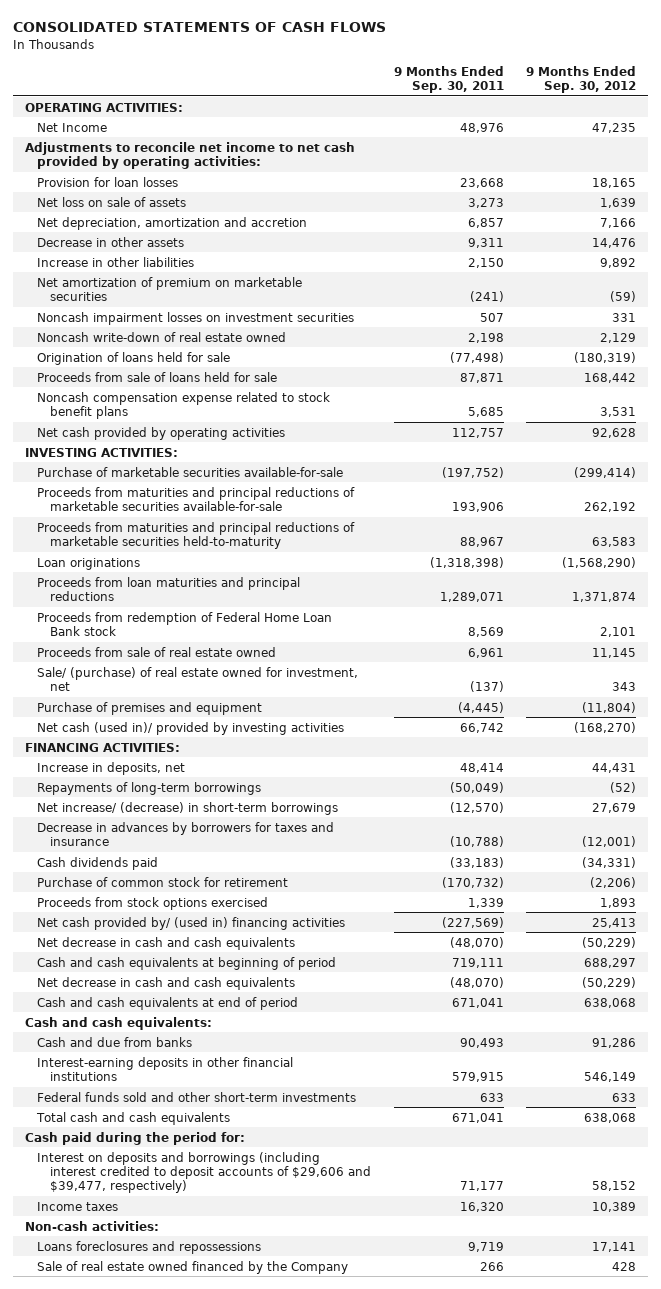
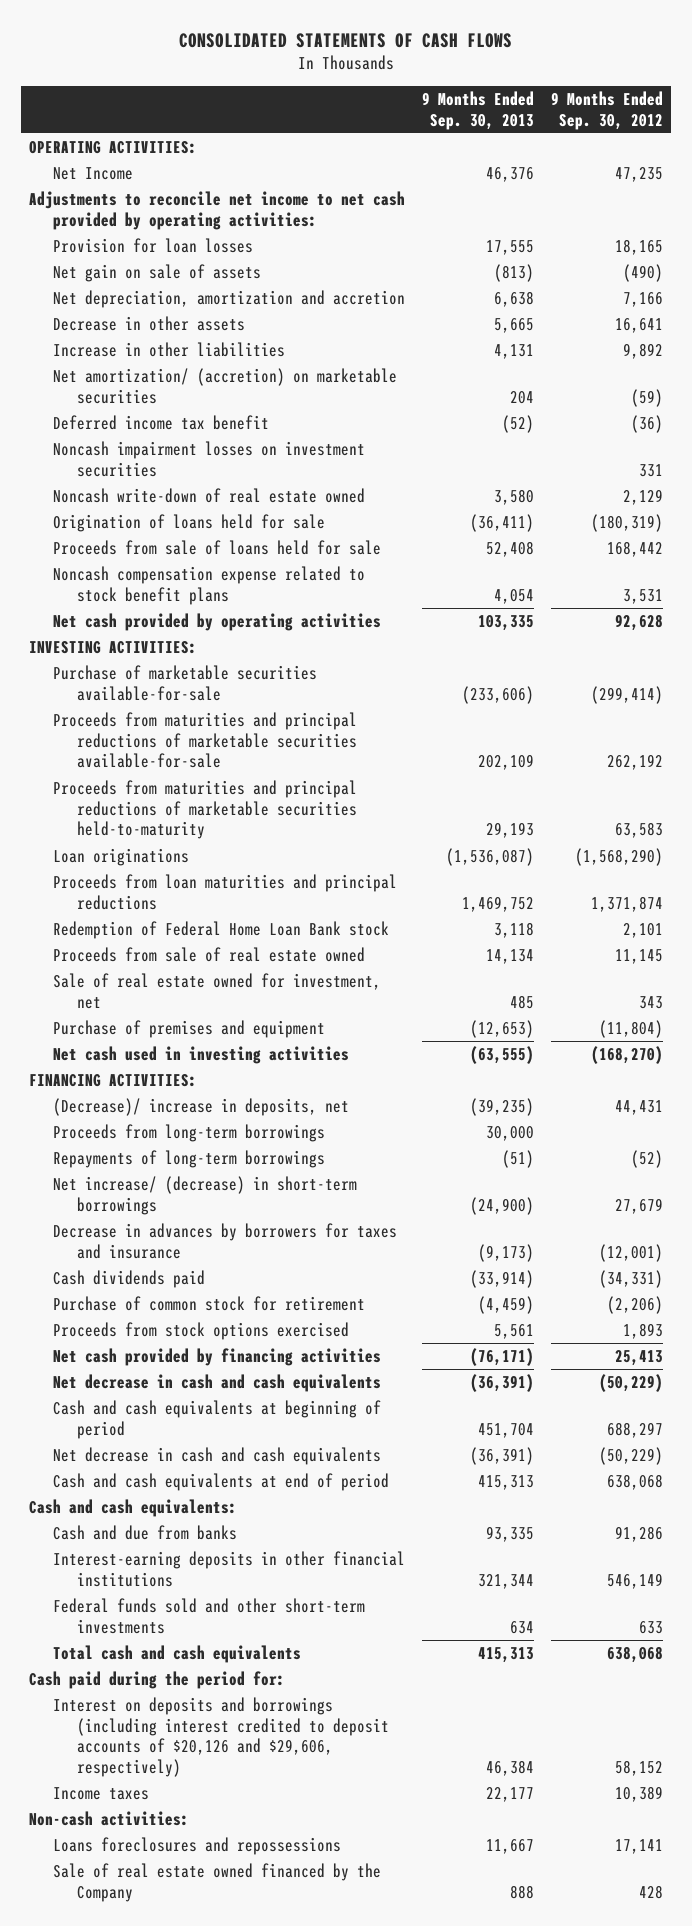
- | 9 Months Ended Sep. 30, 2011 | 9 Months Ended Sep. 30, 2012
+ | 9 Months Ended Sep. 30, 2013 | 9 Months Ended Sep. 30, 2012
- Net loss on sale of assets | 3,273 | 1,639
+ Net gain on sale of assets | (813) | (490)
- Decrease in other assets | 9,311 | 14,476
+ Decrease in other assets | 5,665 | 16,641
- Net amortization of premium on marketable securities | (241) | (59)
+ Net amortization/ (accretion) on marketable securities | 204 | (59)
+ Deferred income tax benefit | (52) | (36)
- Proceeds from redemption of Federal Home Loan Bank stock | 8,569 | 2,101
+ Redemption of Federal Home Loan Bank stock | 3,118 | 2,101
- Sale/ (purchase) of real estate owned for investment, net | (137) | 343
+ Sale of real estate owned for investment, net | 485 | 343
- Net cash (used in)/ provided by investing activities | 66,742 | (168,270)
+ Net cash used in investing activities | (63,555) | (168,270)
- Increase in deposits, net | 48,414 | 44,431
+ (Decrease)/ increase in deposits, net | (39,235) | 44,431
+ Proceeds from long-term borrowings | 30,000 |
- Net cash provided by/ (used in) financing activities | (227,569) | 25,413
+ Net cash provided by financing activities | (76,171) | 25,413
- Interest on deposits and borrowings (including interest credited to deposit accounts of $29,606 and $39,477, respectively) | 71,177 | 58,152
+ Interest on deposits and borrowings (including interest credited to deposit accounts of $20,126 and $29,606, respectively) | 46,384 | 58,152

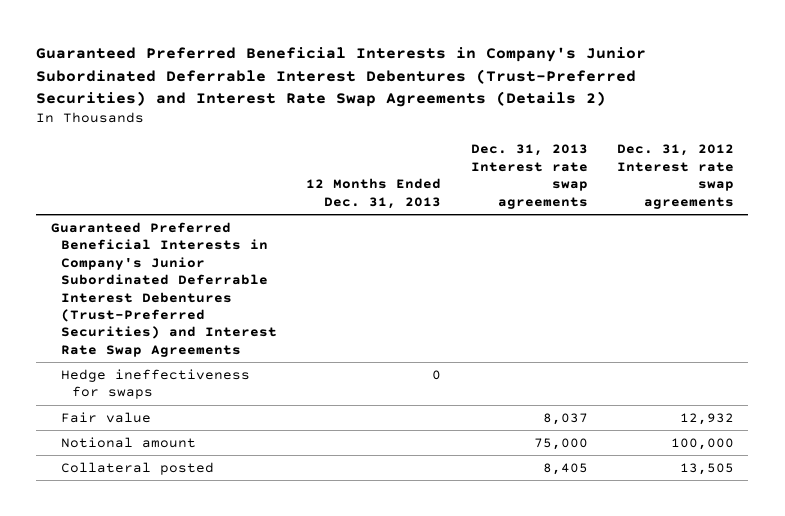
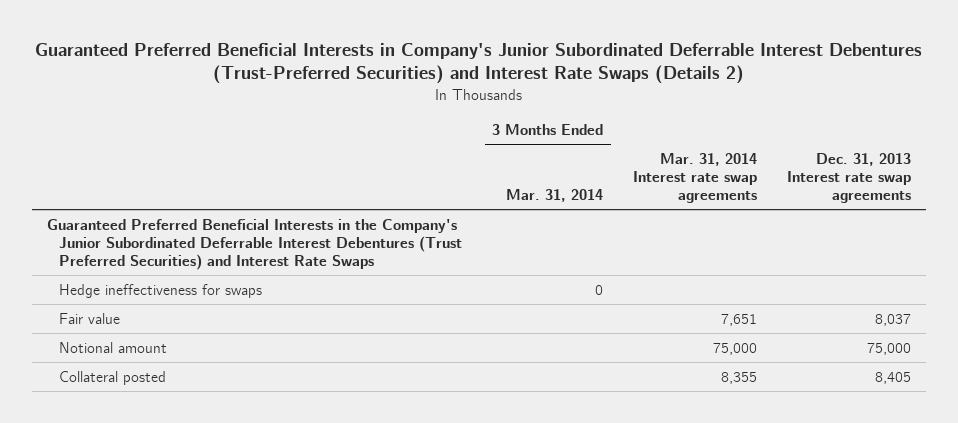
- Guaranteed Preferred Beneficial Interests in Company's Junior Subordinated Deferrable Interest Debentures (Trust-Preferred Securities) and Interest Rate Swap Agreements (Details 2)
+ Guaranteed Preferred Beneficial Interests in Company's Junior Subordinated Deferrable Interest Debentures (Trust-Preferred Securities) and Interest Rate Swaps (Details 2)
- | 12 Months Ended Dec. 31, 2013 | Dec. 31, 2013 Interest rate swap agreements | Dec. 31, 2012 Interest rate swap agreements
+ | 3 Months Ended Mar. 31, 2014 | Mar. 31, 2014 Interest rate swap agreements | Dec. 31, 2013 Interest rate swap agreements
- Guaranteed Preferred Beneficial Interests in Company's Junior Subordinated Deferrable Interest Debentures (Trust-Preferred Securities) and Interest Rate Swap Agreements
+ Guaranteed Preferred Beneficial Interests in the Company's Junior Subordinated Deferrable Interest Debentures (Trust Preferred Securities) and Interest Rate Swaps

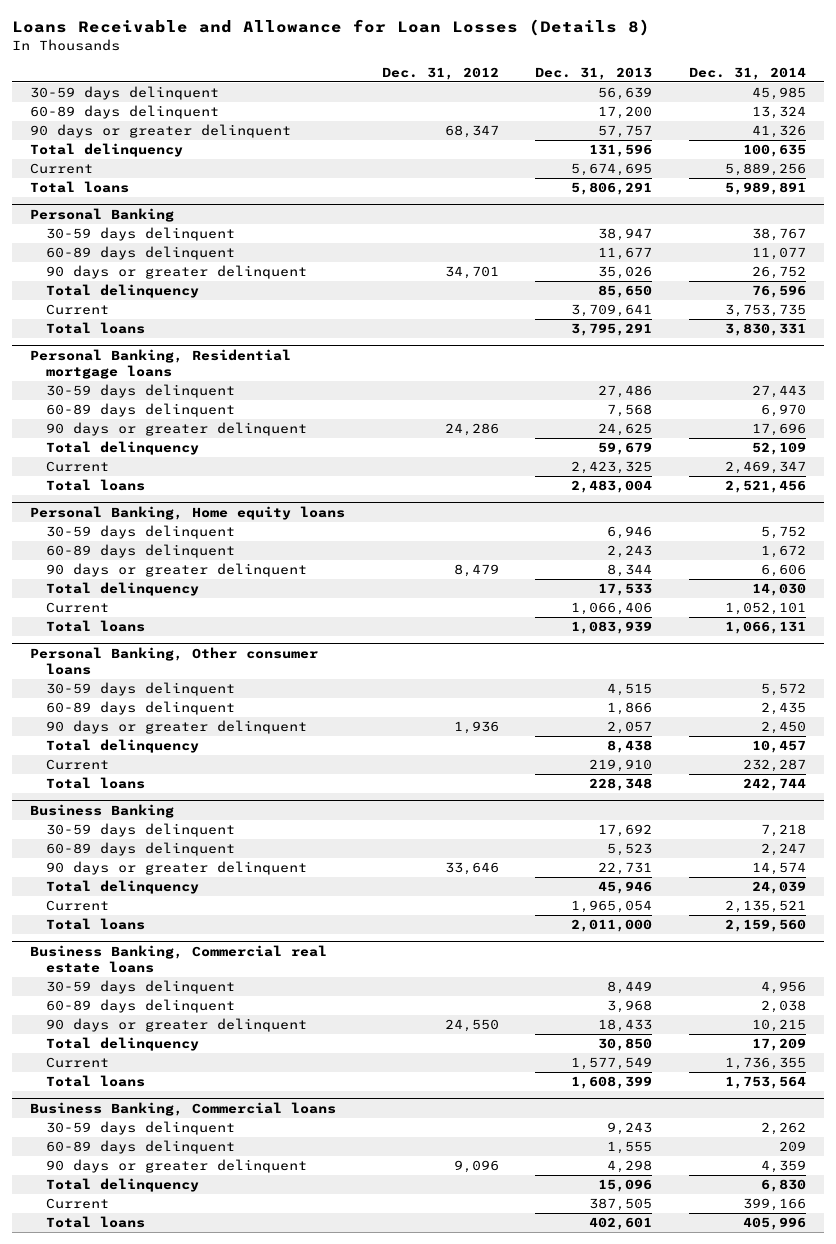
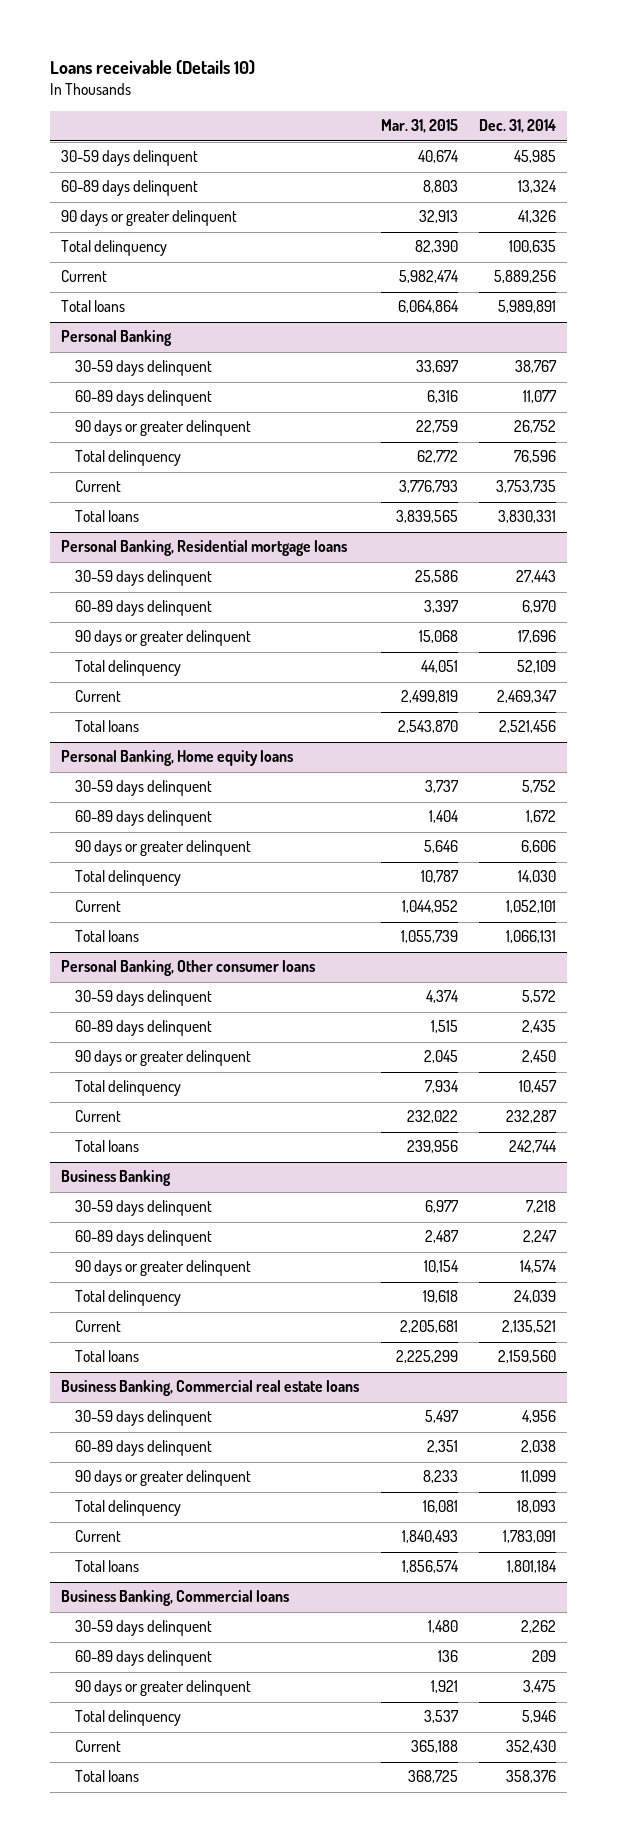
- Loans Receivable and Allowance for Loan Losses (Details 8)
+ Loans receivable (Details 10)
- | Dec. 31, 2012 | Dec. 31, 2013 | Dec. 31, 2014
+ | Mar. 31, 2015 | Dec. 31, 2014
@ Business Banking, Commercial real estate loans
- 90 days or greater delinquent | 24,550 | 18,433 | 10,215
- Total delinquency | | 30,850 | 17,209
- Current | | 1,577,549 | 1,736,355
- Total loans | | 1,608,399 | 1,753,564
+ 90 days or greater delinquent | 8,233 | 11,099
+ Total delinquency | 16,081 | 18,093
+ Current | 1,840,493 | 1,783,091
+ Total loans | 1,856,574 | 1,801,184
@ Business Banking, Commercial loans
- 90 days or greater delinquent | 9,096 | 4,298 | 4,359
- Total delinquency | | 15,096 | 6,830
- Current | | 387,505 | 399,166
- Total loans | | 402,601 | 405,996
+ 90 days or greater delinquent | 1,921 | 3,475
+ Total delinquency | 3,537 | 5,946
+ Current | 365,188 | 352,430
+ Total loans | 368,725 | 358,376

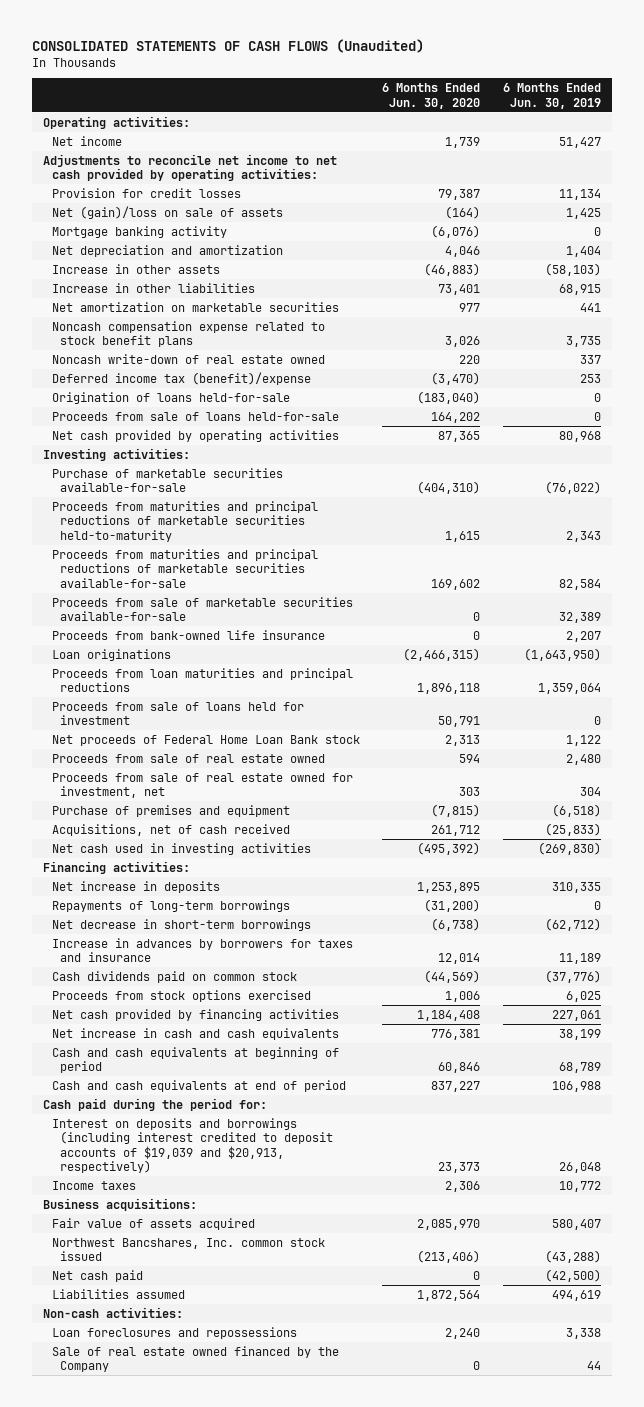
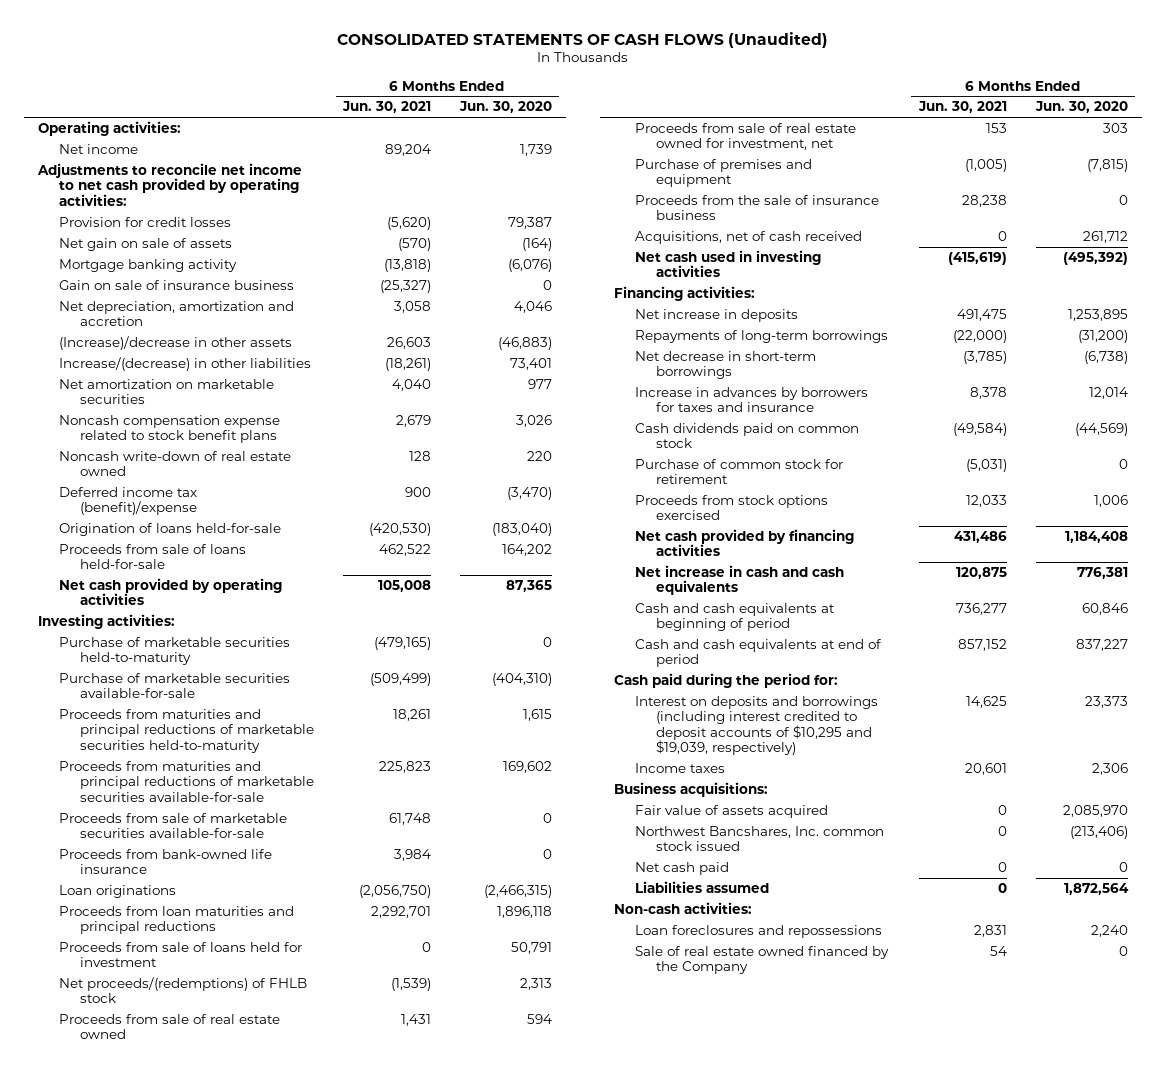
- | 6 Months Ended Jun. 30, 2020 | 6 Months Ended Jun. 30, 2019
+ | 6 Months Ended Jun. 30, 2021 | 6 Months Ended Jun. 30, 2020
- Net (gain)/loss on sale of assets | (164) | 1,425
+ Net gain on sale of assets | (570) | (164)
- Net depreciation and amortization | 4,046 | 1,404
- Increase in other assets | (46,883) | (58,103)
- Increase in other liabilities | 73,401 | 68,915
+ Gain on sale of insurance business | (25,327) | 0
+ Net depreciation, amortization and accretion | 3,058 | 4,046
+ (Increase)/decrease in other assets | 26,603 | (46,883)
+ Increase/(decrease) in other liabilities | (18,261) | 73,401
+ Purchase of marketable securities held-to-maturity | (479,165) | 0
- Net proceeds of Federal Home Loan Bank stock | 2,313 | 1,122
+ Net proceeds/(redemptions) of FHLB stock | (1,539) | 2,313
+ Proceeds from the sale of insurance business | 28,238 | 0
+ Purchase of common stock for retirement | (5,031) | 0
- Interest on deposits and borrowings (including interest credited to deposit accounts of $19,039 and $20,913, respectively) | 23,373 | 26,048
+ Interest on deposits and borrowings (including interest credited to deposit accounts of $10,295 and $19,039, respectively) | 14,625 | 23,373

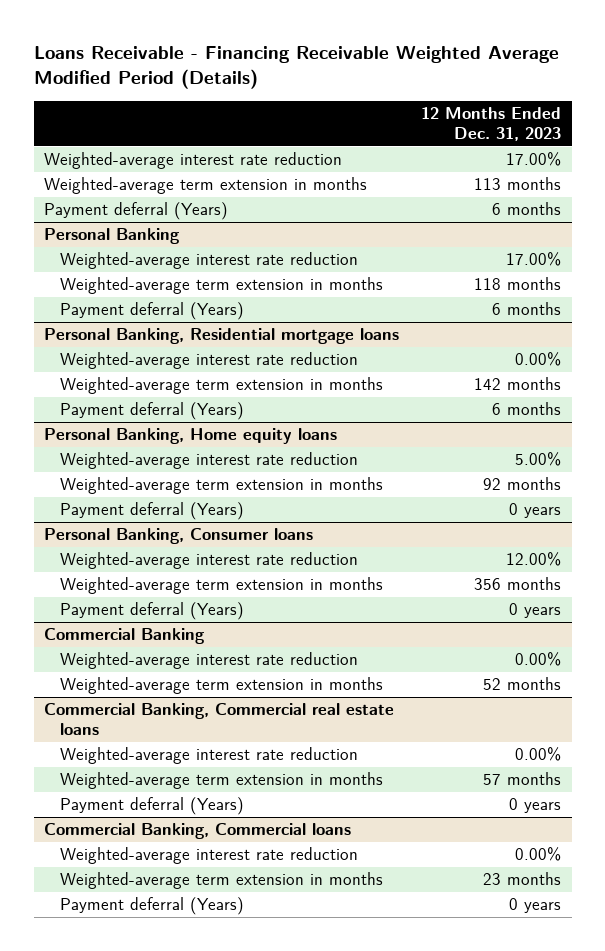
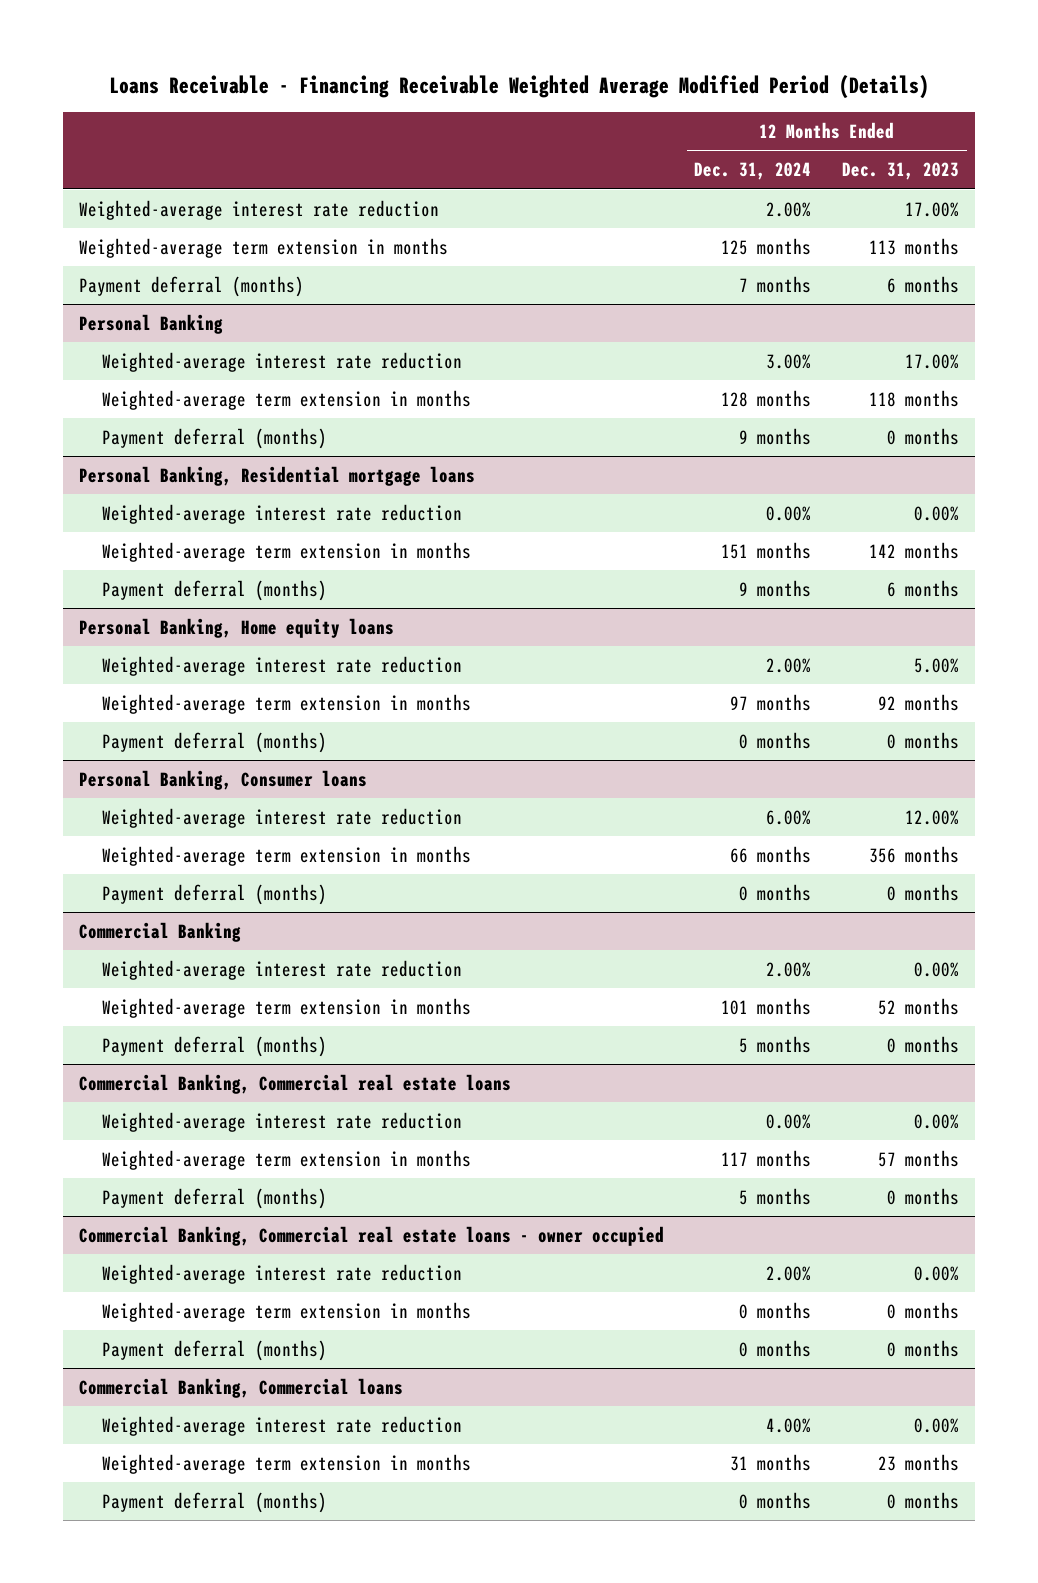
- | 12 Months Ended Dec. 31, 2023
+ | 12 Months Ended Dec. 31, 2024 | 12 Months Ended Dec. 31, 2023
- Payment deferral (Years) | 6 months
+ Payment deferral (months) | 7 months | 6 months
@ Personal Banking
- Payment deferral (Years) | 6 months
+ Payment deferral (months) | 9 months | 0 months
@ Personal Banking, Residential mortgage loans
- Payment deferral (Years) | 6 months
+ Payment deferral (months) | 9 months | 6 months
@ Personal Banking, Home equity loans
- Payment deferral (Years) | 0 years
+ Payment deferral (months) | 0 months | 0 months
@ Personal Banking, Consumer loans
- Payment deferral (Years) | 0 years
+ Payment deferral (months) | 0 months | 0 months
@ Commercial Banking
+ Payment deferral (months) | 5 months | 0 months
@ Commercial Banking, Commercial real estate loans
- Payment deferral (Years) | 0 years
+ Payment deferral (months) | 5 months | 0 months
+ Commercial Banking, Commercial real estate loans - owner occupied
+ Weighted-average interest rate reduction | 2.00% | 0.00%
+ Weighted-average term extension in months | 0 months | 0 months
+ Payment deferral (months) | 0 months | 0 months
@ Commercial Banking, Commercial loans
- Payment deferral (Years) | 0 years
+ Payment deferral (months) | 0 months | 0 months

